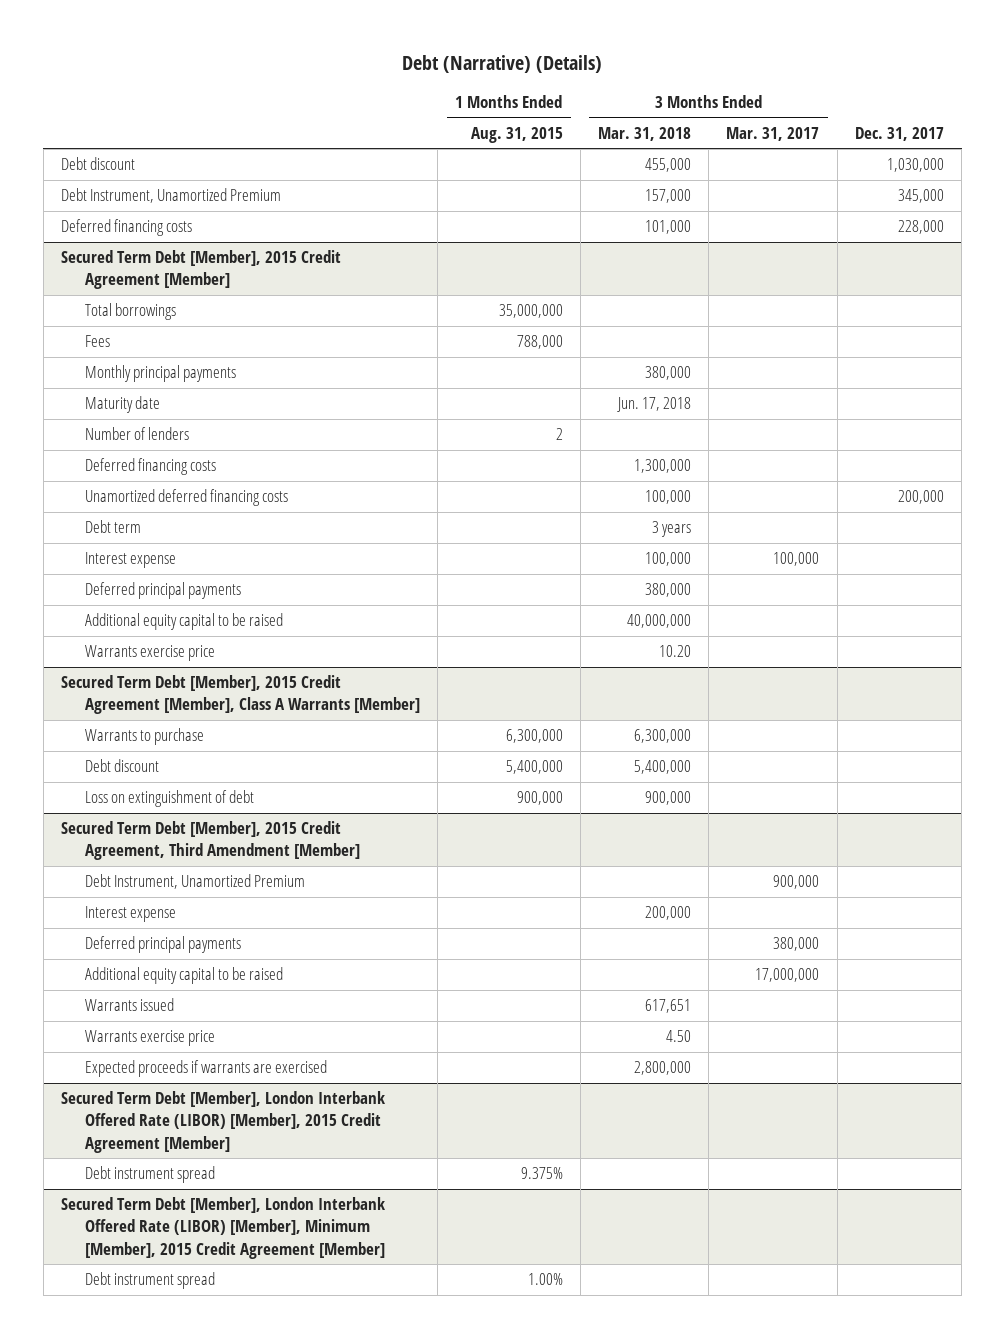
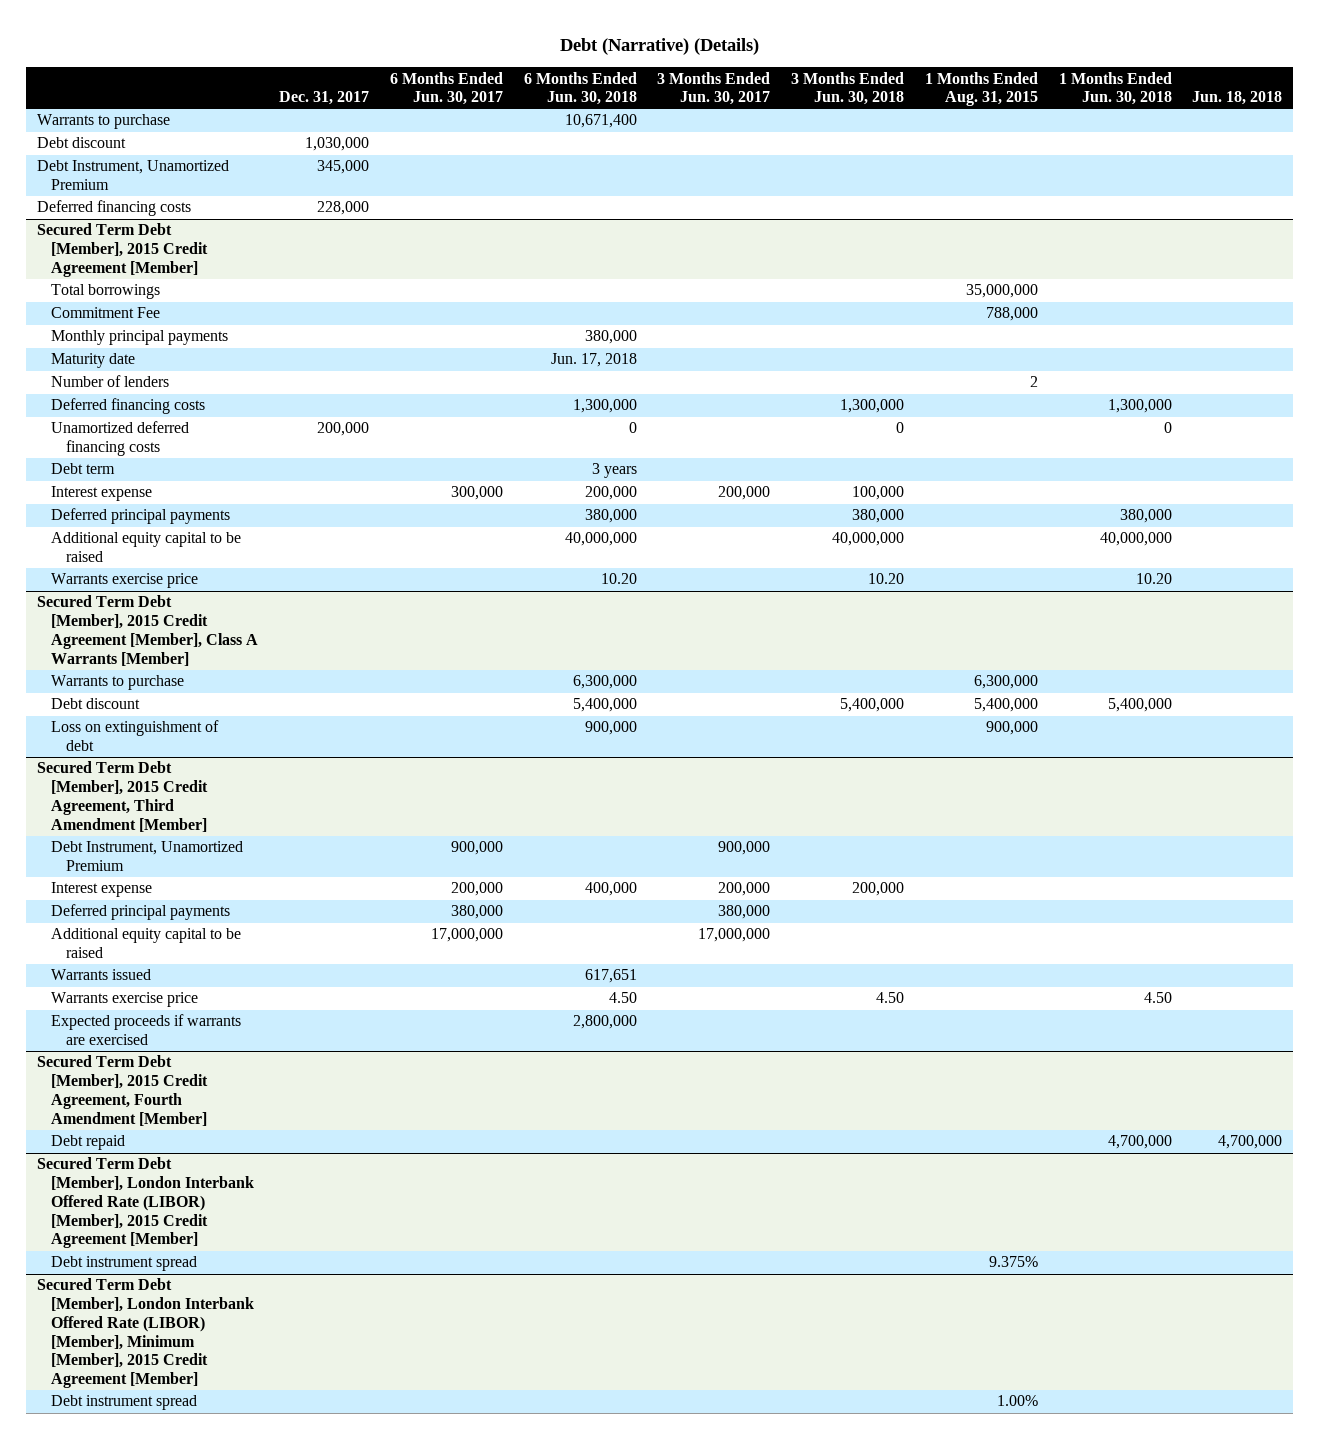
- | 1 Months Ended Aug. 31, 2015 | 3 Months Ended Mar. 31, 2018 | 3 Months Ended Mar. 31, 2017 | Dec. 31, 2017
+ | Dec. 31, 2017 | 6 Months Ended Jun. 30, 2017 | 6 Months Ended Jun. 30, 2018 | 3 Months Ended Jun. 30, 2017 | 3 Months Ended Jun. 30, 2018 | 1 Months Ended Aug. 31, 2015 | 1 Months Ended Jun. 30, 2018 | Jun. 18, 2018
+ Warrants to purchase | | | 10,671,400 | | | | |
@ Secured Term Debt [Member], 2015 Credit Agreement [Member]
- Fees | 788,000 | | |
+ Commitment Fee | | | | | | 788,000 | |
+ Secured Term Debt [Member], 2015 Credit Agreement, Fourth Amendment [Member]
+ Debt repaid | | | | | | | 4,700,000 | 4,700,000

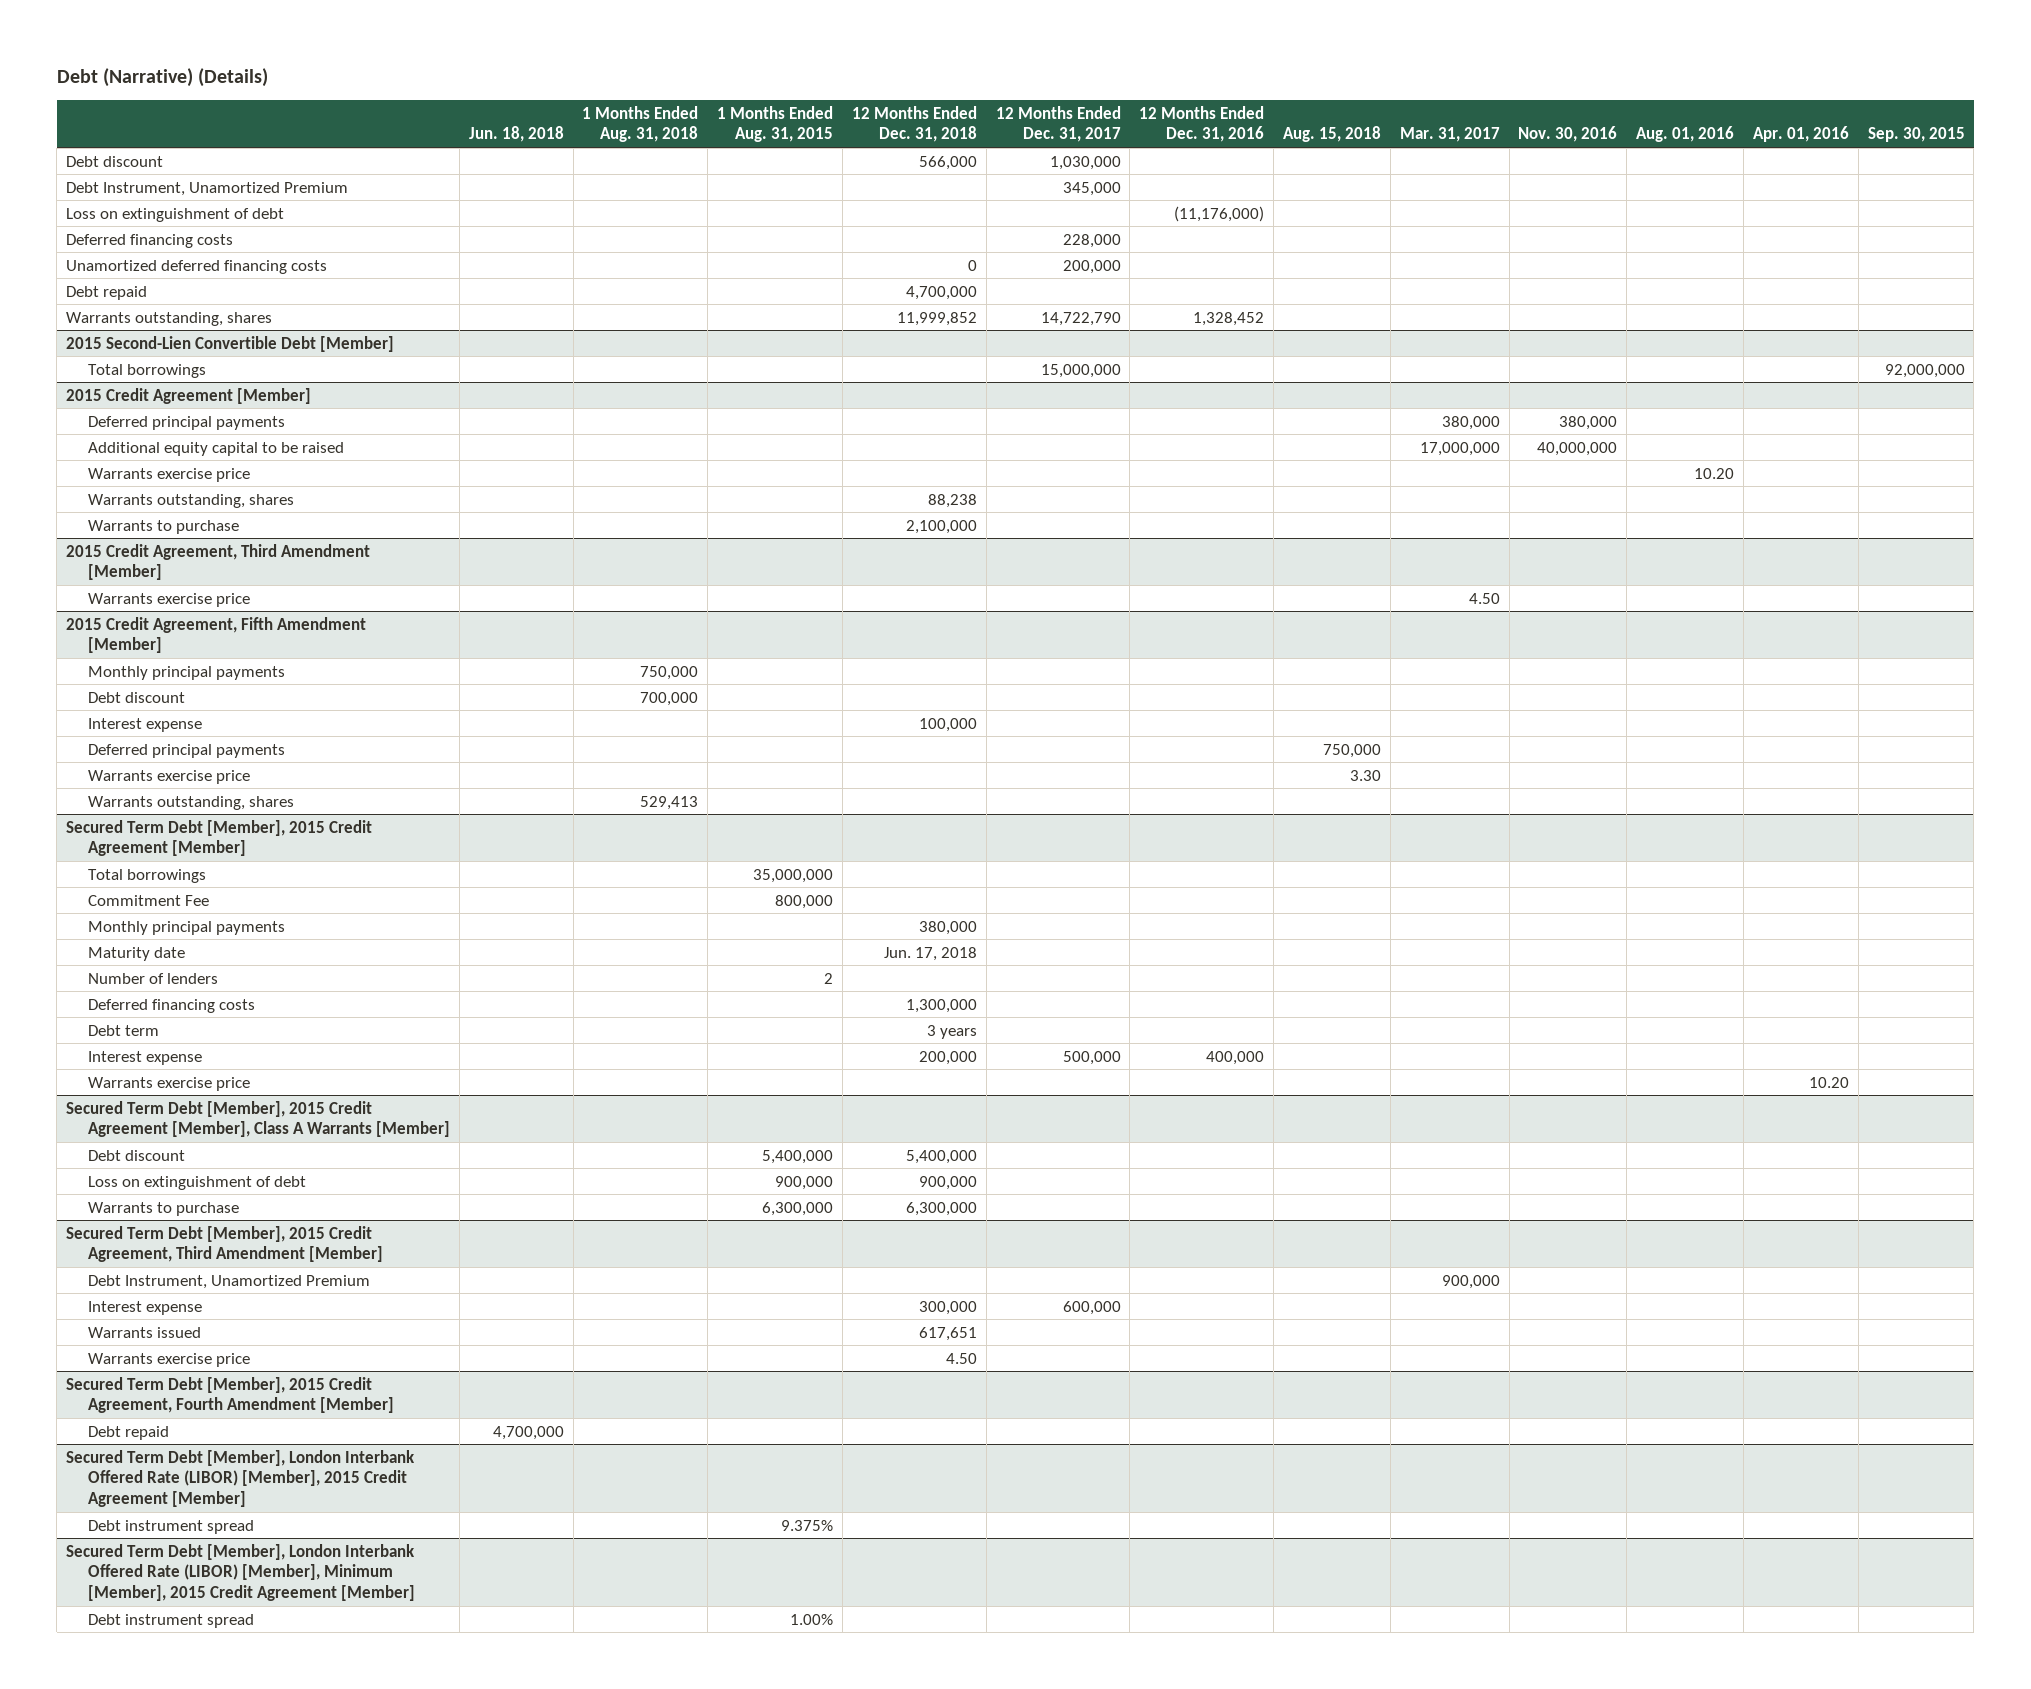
- | Dec. 31, 2017 | 6 Months Ended Jun. 30, 2017 | 6 Months Ended Jun. 30, 2018 | 3 Months Ended Jun. 30, 2017 | 3 Months Ended Jun. 30, 2018 | 1 Months Ended Aug. 31, 2015 | 1 Months Ended Jun. 30, 2018 | Jun. 18, 2018
+ | Jun. 18, 2018 | 1 Months Ended Aug. 31, 2018 | 1 Months Ended Aug. 31, 2015 | 12 Months Ended Dec. 31, 2018 | 12 Months Ended Dec. 31, 2017 | 12 Months Ended Dec. 31, 2016 | Aug. 15, 2018 | Mar. 31, 2017 | Nov. 30, 2016 | Aug. 01, 2016 | Apr. 01, 2016 | Sep. 30, 2015
- Warrants to purchase | | | 10,671,400 | | | | |
+ Loss on extinguishment of debt | | | | | | (11,176,000) | | | | | |
+ Unamortized deferred financing costs | | | | 0 | 200,000 | | | | | | |
+ Debt repaid | | | | 4,700,000 | | | | | | | |
+ Warrants outstanding, shares | | | | 11,999,852 | 14,722,790 | 1,328,452 | | | | | |
+ 2015 Second-Lien Convertible Debt [Member]
+ Total borrowings | | | | | 15,000,000 | | | | | | | 92,000,000
+ 2015 Credit Agreement [Member]
+ Deferred principal payments | | | | | | | | 380,000 | 380,000 | | |
+ Additional equity capital to be raised | | | | | | | | 17,000,000 | 40,000,000 | | |
+ Warrants exercise price | | | | | | | | | | 10.20 | |
+ Warrants outstanding, shares | | | | 88,238 | | | | | | | |
+ Warrants to purchase | | | | 2,100,000 | | | | | | | |
+ 2015 Credit Agreement, Third Amendment [Member]
+ Warrants exercise price | | | | | | | | 4.50 | | | |
+ 2015 Credit Agreement, Fifth Amendment [Member]
+ Monthly principal payments | | 750,000 | | | | | | | | | |
+ Debt discount | | 700,000 | | | | | | | | | |
+ Interest expense | | | | 100,000 | | | | | | | |
+ Deferred principal payments | | | | | | | 750,000 | | | | |
+ Warrants exercise price | | | | | | | 3.30 | | | | |
+ Warrants outstanding, shares | | 529,413 | | | | | | | | | |
@ Secured Term Debt [Member], 2015 Credit Agreement [Member]
- Commitment Fee | | | | | | 788,000 | |
+ Commitment Fee | | | 800,000 | | | | | | | | |
- Unamortized deferred financing costs | 200,000 | | 0 | | 0 | | 0 |
- Deferred principal payments | | | 380,000 | | 380,000 | | 380,000 |
- Additional equity capital to be raised | | | 40,000,000 | | 40,000,000 | | 40,000,000 |
@ Secured Term Debt [Member], 2015 Credit Agreement [Member], Class A Warrants [Member]
moved down: Warrants to purchase | | | 6,300,000 | 6,300,000 | | | | | | | |
@ Secured Term Debt [Member], 2015 Credit Agreement, Third Amendment [Member]
- Deferred principal payments | | 380,000 | | 380,000 | | | |
- Additional equity capital to be raised | | 17,000,000 | | 17,000,000 | | | |
- Expected proceeds if warrants are exercised | | | 2,800,000 | | | | |

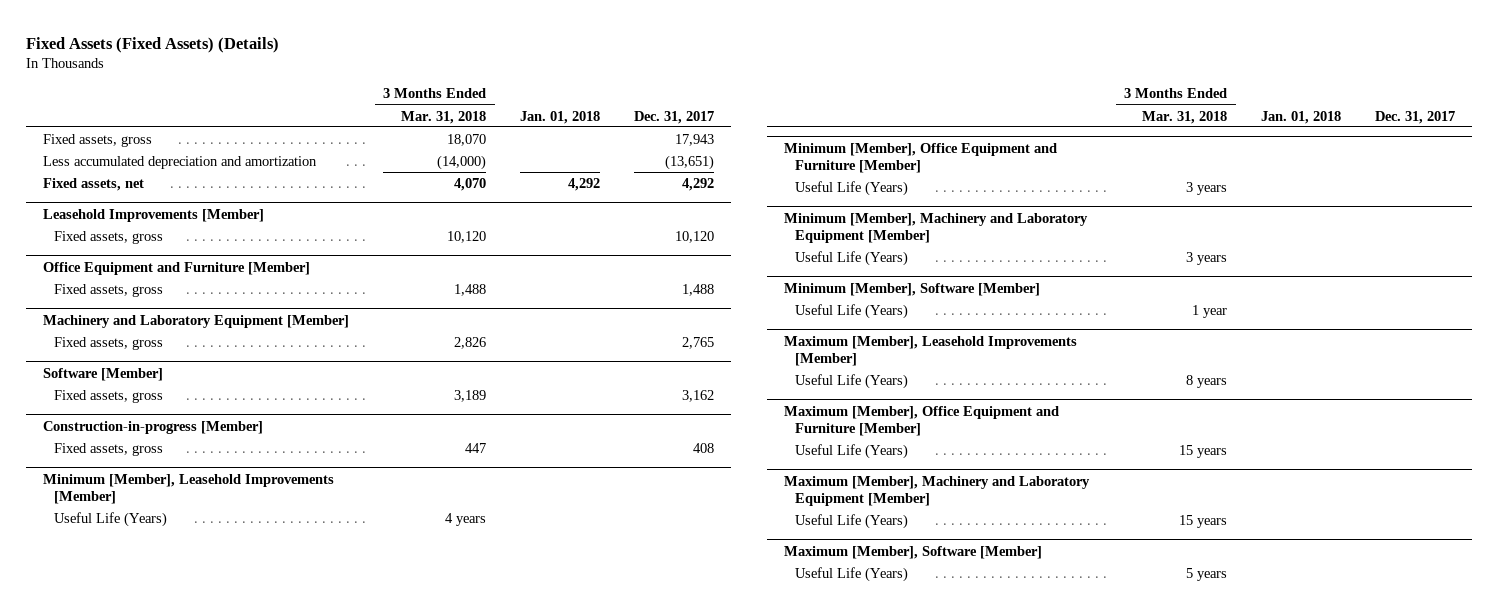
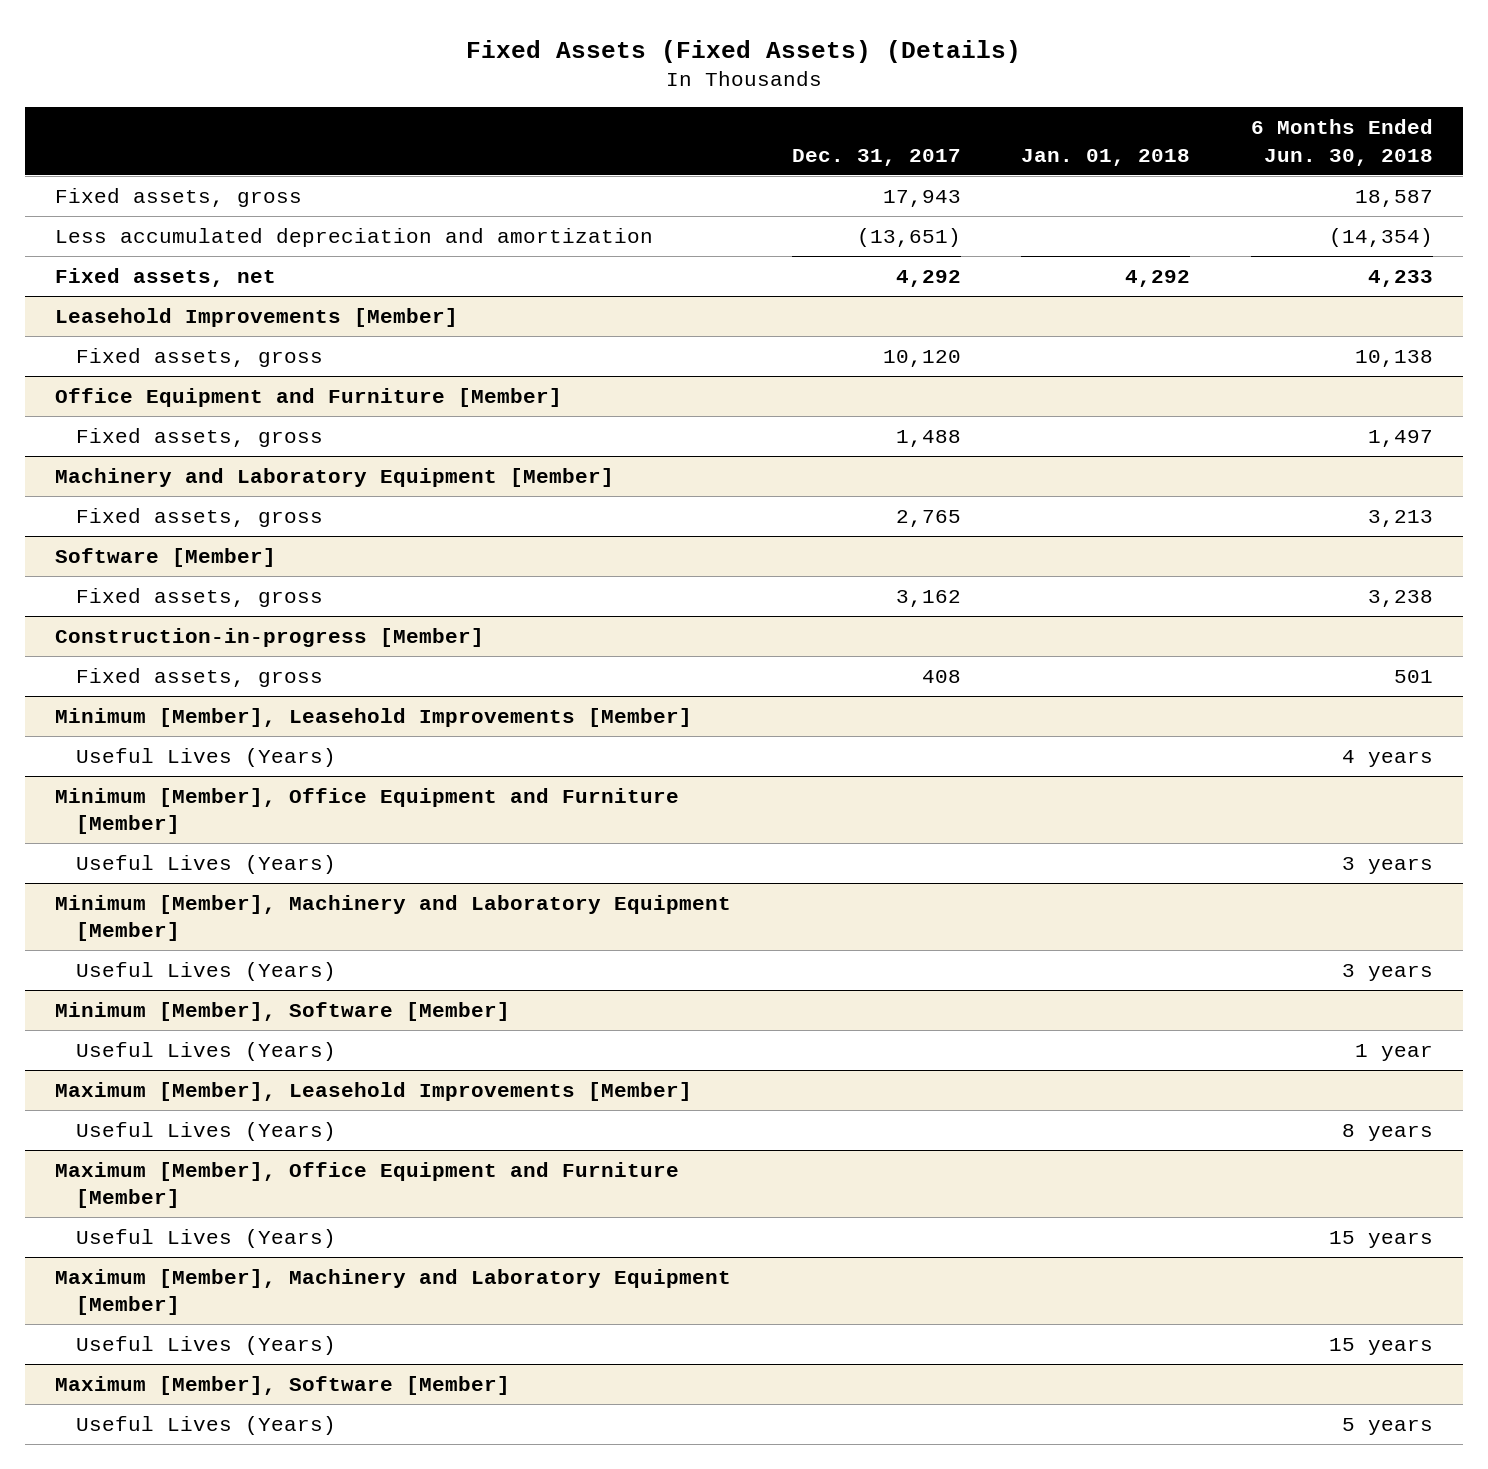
- | 3 Months Ended Mar. 31, 2018 | Jan. 01, 2018 | Dec. 31, 2017
+ | Dec. 31, 2017 | Jan. 01, 2018 | 6 Months Ended Jun. 30, 2018
@ Minimum [Member], Leasehold Improvements [Member]
- Useful Life (Years) | 4 years | |
+ Useful Lives (Years) | | | 4 years
@ Minimum [Member], Office Equipment and Furniture [Member]
- Useful Life (Years) | 3 years | |
+ Useful Lives (Years) | | | 3 years
@ Minimum [Member], Machinery and Laboratory Equipment [Member]
- Useful Life (Years) | 3 years | |
+ Useful Lives (Years) | | | 3 years
@ Minimum [Member], Software [Member]
- Useful Life (Years) | 1 year | |
+ Useful Lives (Years) | | | 1 year
@ Maximum [Member], Leasehold Improvements [Member]
- Useful Life (Years) | 8 years | |
+ Useful Lives (Years) | | | 8 years
@ Maximum [Member], Office Equipment and Furniture [Member]
- Useful Life (Years) | 15 years | |
+ Useful Lives (Years) | | | 15 years
@ Maximum [Member], Machinery and Laboratory Equipment [Member]
- Useful Life (Years) | 15 years | |
+ Useful Lives (Years) | | | 15 years
@ Maximum [Member], Software [Member]
- Useful Life (Years) | 5 years | |
+ Useful Lives (Years) | | | 5 years

